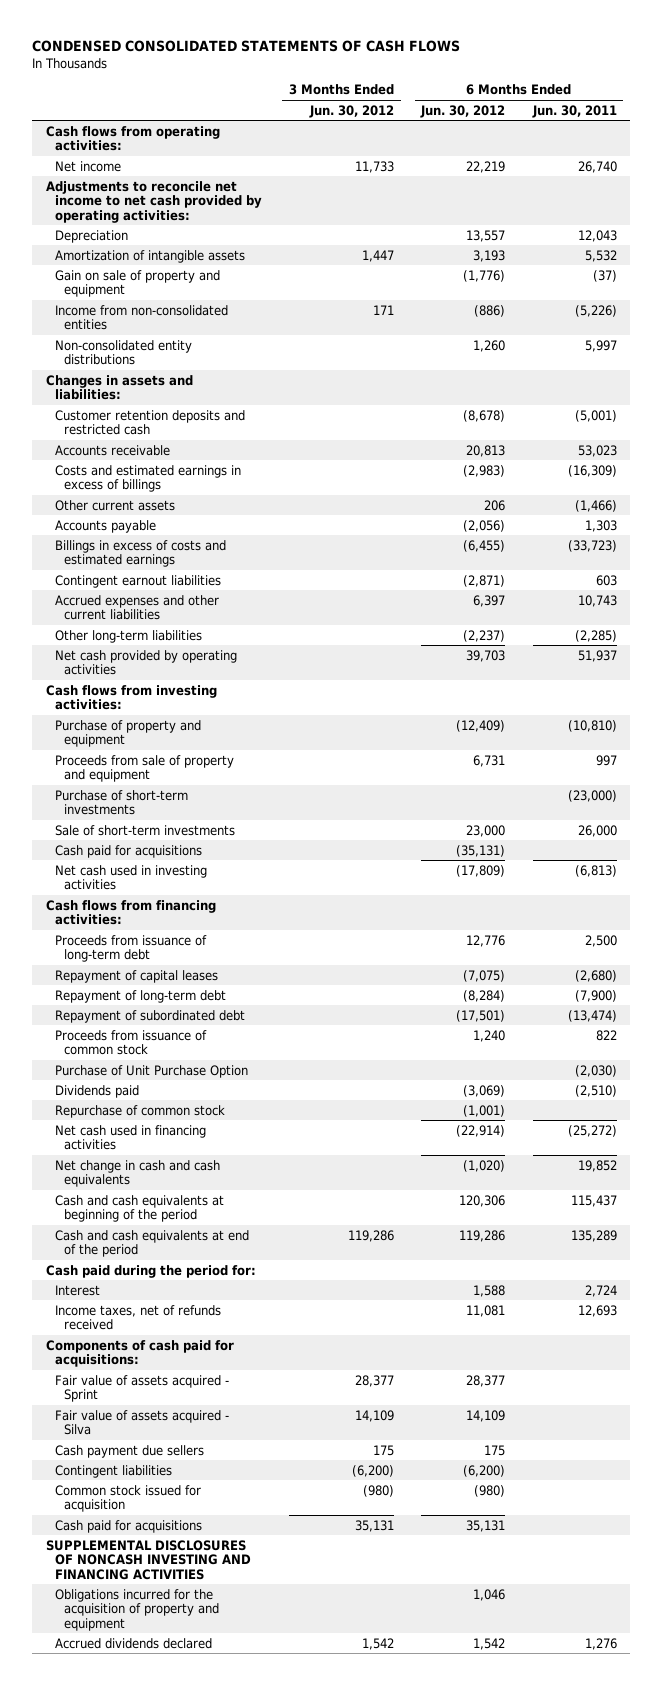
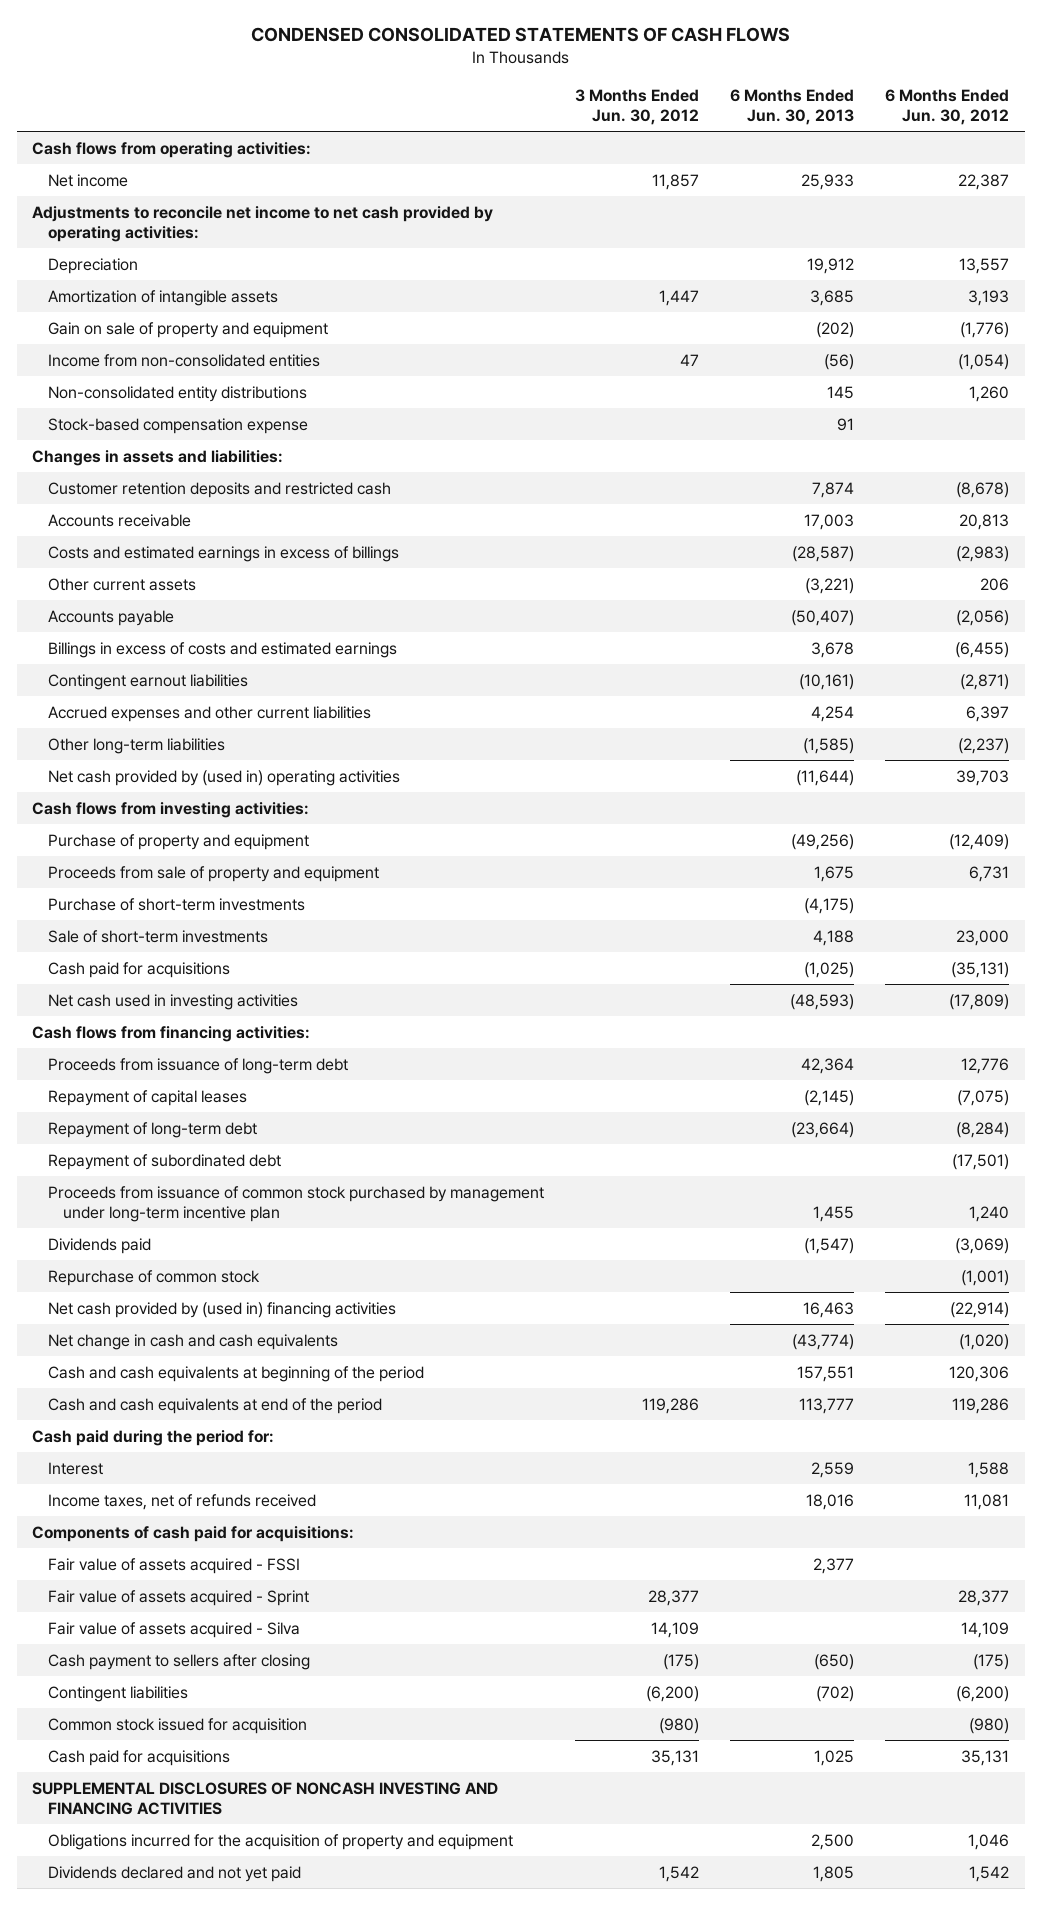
- | 3 Months Ended Jun. 30, 2012 | 6 Months Ended Jun. 30, 2012 | 6 Months Ended Jun. 30, 2011
+ | 3 Months Ended Jun. 30, 2012 | 6 Months Ended Jun. 30, 2013 | 6 Months Ended Jun. 30, 2012
- Net income | 11,733 | 22,219 | 26,740
+ Net income | 11,857 | 25,933 | 22,387
- Income from non-consolidated entities | 171 | (886) | (5,226)
+ Income from non-consolidated entities | 47 | (56) | (1,054)
+ Stock-based compensation expense | | 91 |
- Net cash provided by operating activities | | 39,703 | 51,937
+ Net cash provided by (used in) operating activities | | (11,644) | 39,703
- Proceeds from issuance of common stock | | 1,240 | 822
- Purchase of Unit Purchase Option | | | (2,030)
+ Proceeds from issuance of common stock purchased by management under long-term incentive plan | | 1,455 | 1,240
- Net cash used in financing activities | | (22,914) | (25,272)
+ Net cash provided by (used in) financing activities | | 16,463 | (22,914)
+ Fair value of assets acquired - FSSI | | 2,377 |
- Cash payment due sellers | 175 | 175 |
+ Cash payment to sellers after closing | (175) | (650) | (175)
- Accrued dividends declared | 1,542 | 1,542 | 1,276
+ Dividends declared and not yet paid | 1,542 | 1,805 | 1,542

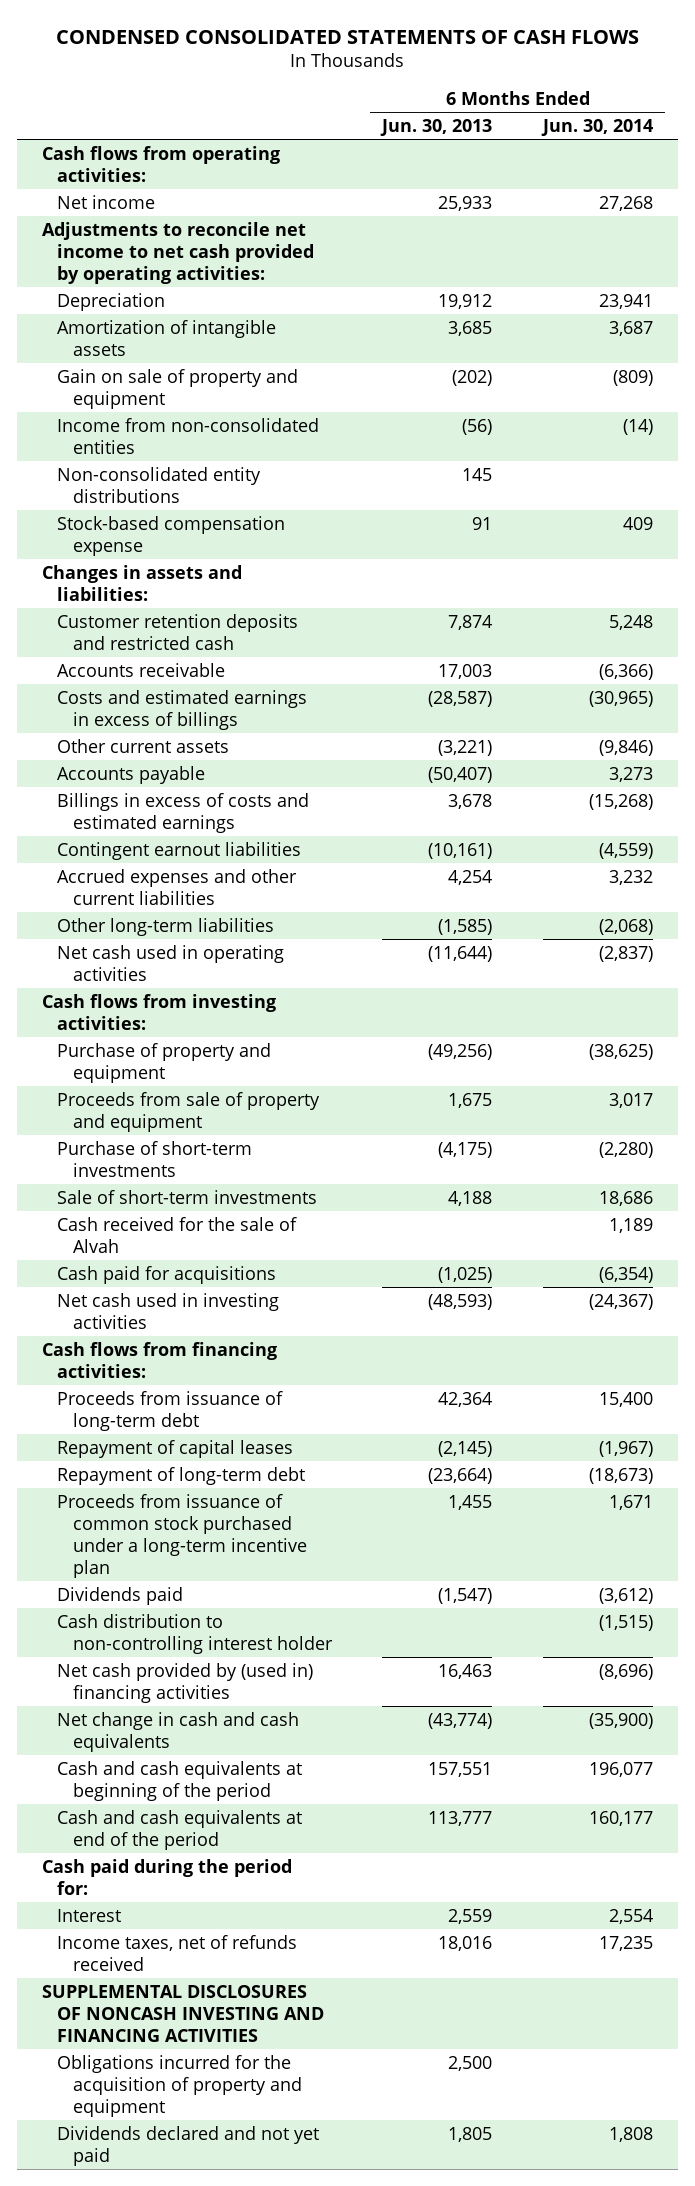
- | 3 Months Ended Jun. 30, 2012 | 6 Months Ended Jun. 30, 2013 | 6 Months Ended Jun. 30, 2012
+ | 6 Months Ended Jun. 30, 2013 | 6 Months Ended Jun. 30, 2014
- Net cash provided by (used in) operating activities | | (11,644) | 39,703
+ Net cash used in operating activities | (11,644) | (2,837)
+ Cash received for the sale of Alvah | | 1,189
- Repayment of subordinated debt | | | (17,501)
- Proceeds from issuance of common stock purchased by management under long-term incentive plan | | 1,455 | 1,240
+ Proceeds from issuance of common stock purchased under a long-term incentive plan | 1,455 | 1,671
- Repurchase of common stock | | | (1,001)
+ Cash distribution to non-controlling interest holder | | (1,515)
- Components of cash paid for acquisitions:
- Fair value of assets acquired - FSSI | | 2,377 |
- Fair value of assets acquired - Sprint | 28,377 | | 28,377
- Fair value of assets acquired - Silva | 14,109 | | 14,109
- Cash payment to sellers after closing | (175) | (650) | (175)
- Contingent liabilities | (6,200) | (702) | (6,200)
- Common stock issued for acquisition | (980) | | (980)
- Cash paid for acquisitions | 35,131 | 1,025 | 35,131

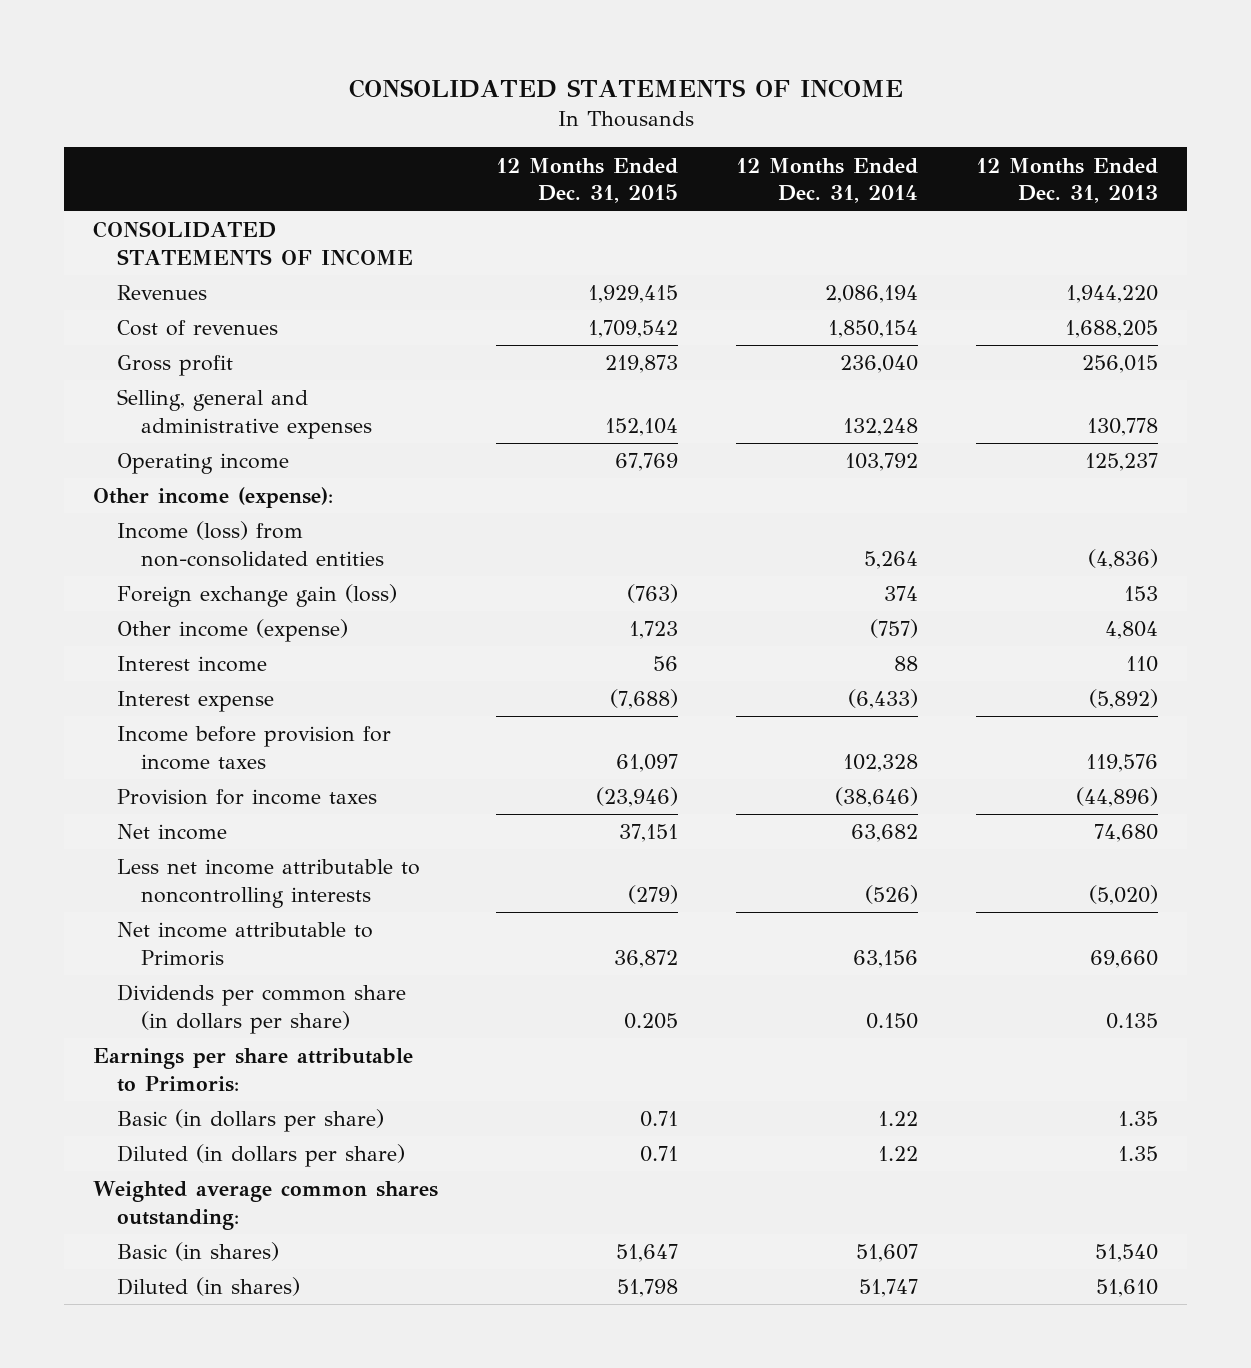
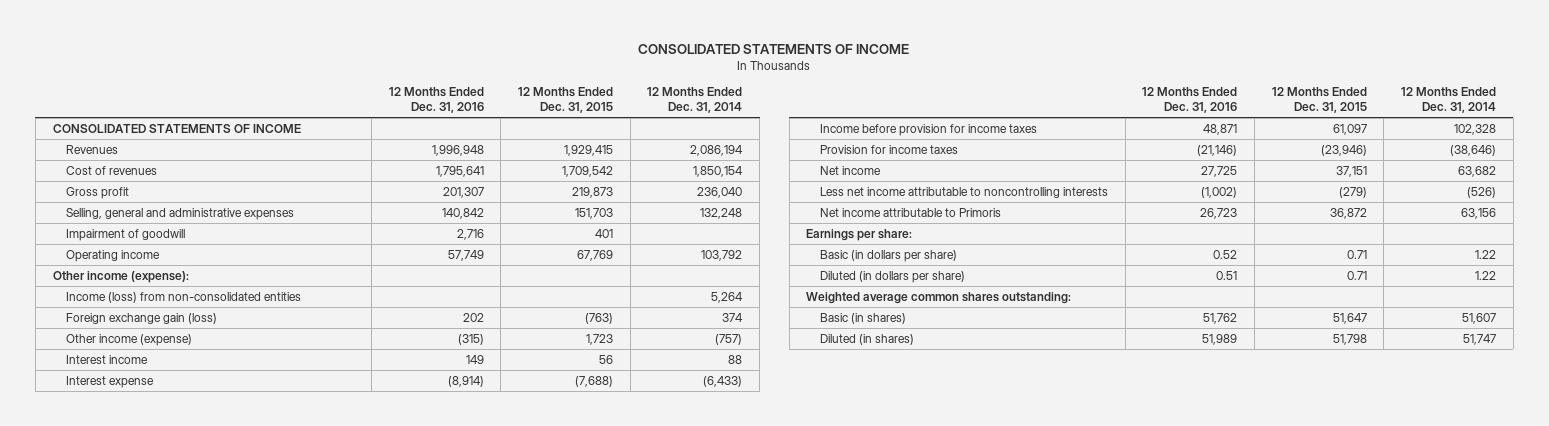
- | 12 Months Ended Dec. 31, 2015 | 12 Months Ended Dec. 31, 2014 | 12 Months Ended Dec. 31, 2013
+ | 12 Months Ended Dec. 31, 2016 | 12 Months Ended Dec. 31, 2015 | 12 Months Ended Dec. 31, 2014
- Selling, general and administrative expenses | 152,104 | 132,248 | 130,778
+ Selling, general and administrative expenses | 140,842 | 151,703 | 132,248
+ Impairment of goodwill | 2,716 | 401 |
- Dividends per common share (in dollars per share) | 0.205 | 0.150 | 0.135
- Earnings per share attributable to Primoris:
+ Earnings per share:

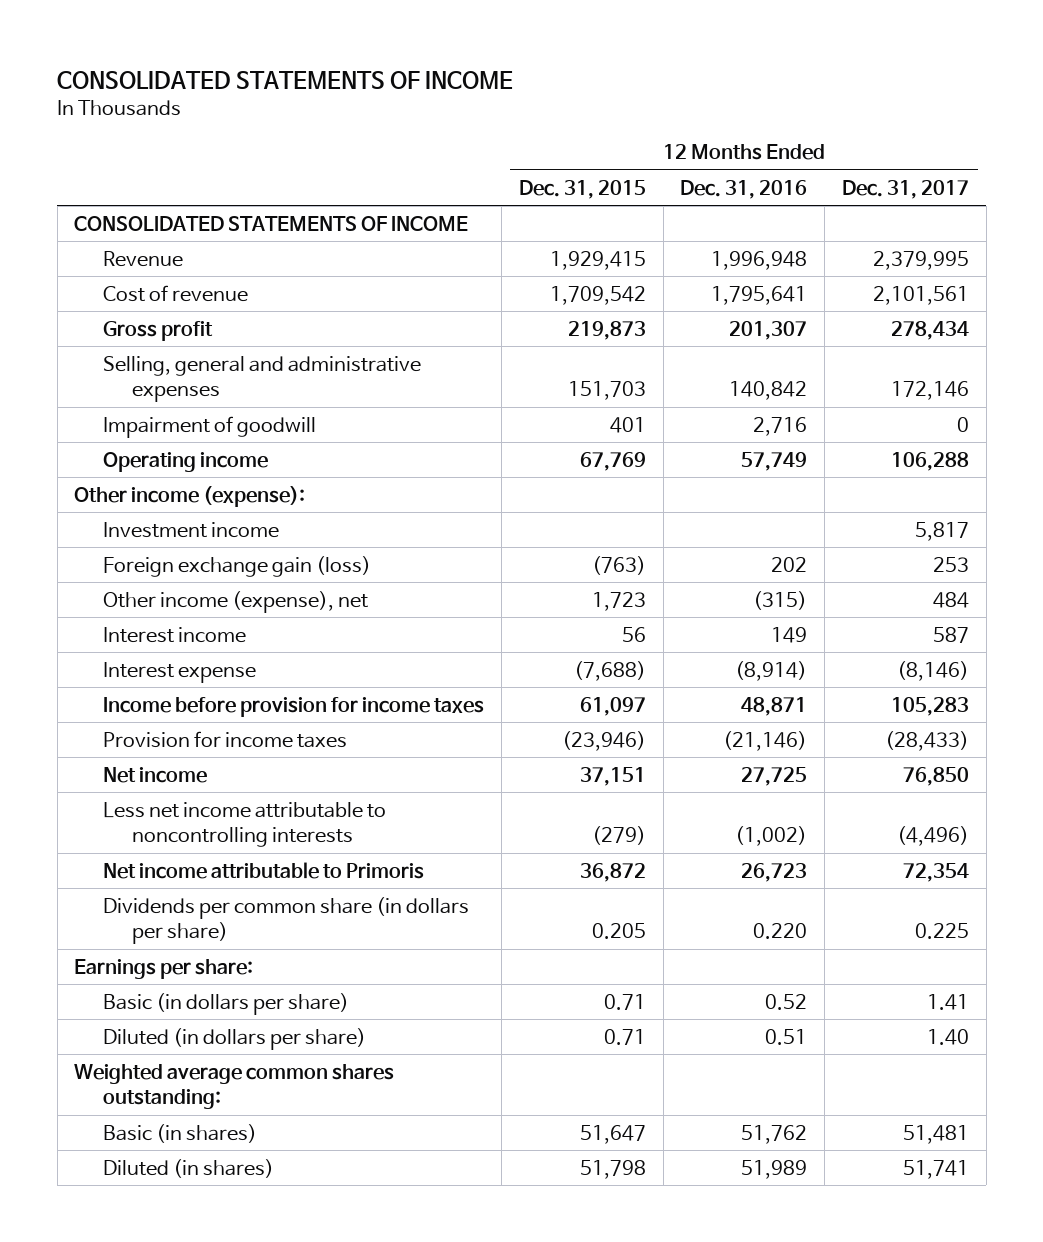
- | 12 Months Ended Dec. 31, 2016 | 12 Months Ended Dec. 31, 2015 | 12 Months Ended Dec. 31, 2014
+ | 12 Months Ended Dec. 31, 2015 | 12 Months Ended Dec. 31, 2016 | 12 Months Ended Dec. 31, 2017
- Revenues | 1,996,948 | 1,929,415 | 2,086,194
- Cost of revenues | 1,795,641 | 1,709,542 | 1,850,154
+ Revenue | 1,929,415 | 1,996,948 | 2,379,995
+ Cost of revenue | 1,709,542 | 1,795,641 | 2,101,561
- Income (loss) from non-consolidated entities | | | 5,264
+ Investment income | | | 5,817
- Other income (expense) | (315) | 1,723 | (757)
+ Other income (expense), net | 1,723 | (315) | 484
+ Dividends per common share (in dollars per share) | 0.205 | 0.220 | 0.225

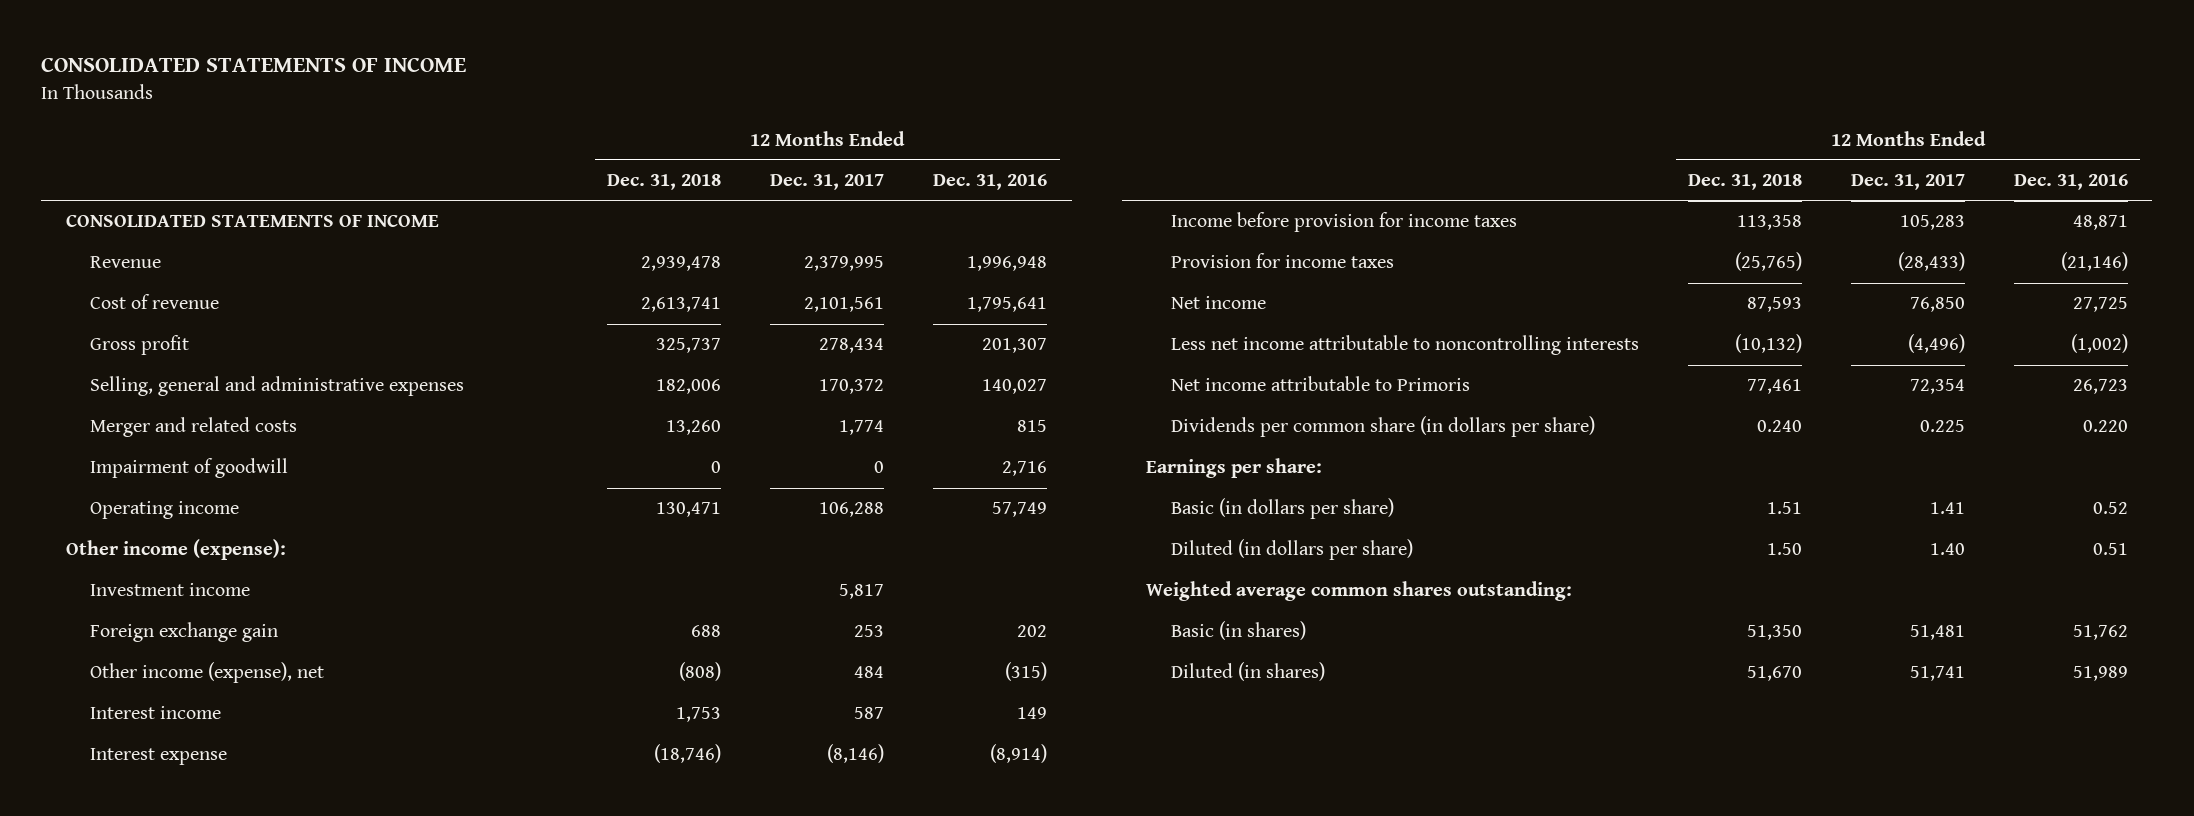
- | 12 Months Ended Dec. 31, 2015 | 12 Months Ended Dec. 31, 2016 | 12 Months Ended Dec. 31, 2017
+ | 12 Months Ended Dec. 31, 2018 | 12 Months Ended Dec. 31, 2017 | 12 Months Ended Dec. 31, 2016
- Selling, general and administrative expenses | 151,703 | 140,842 | 172,146
+ Selling, general and administrative expenses | 182,006 | 170,372 | 140,027
+ Merger and related costs | 13,260 | 1,774 | 815
- Foreign exchange gain (loss) | (763) | 202 | 253
+ Foreign exchange gain | 688 | 253 | 202

